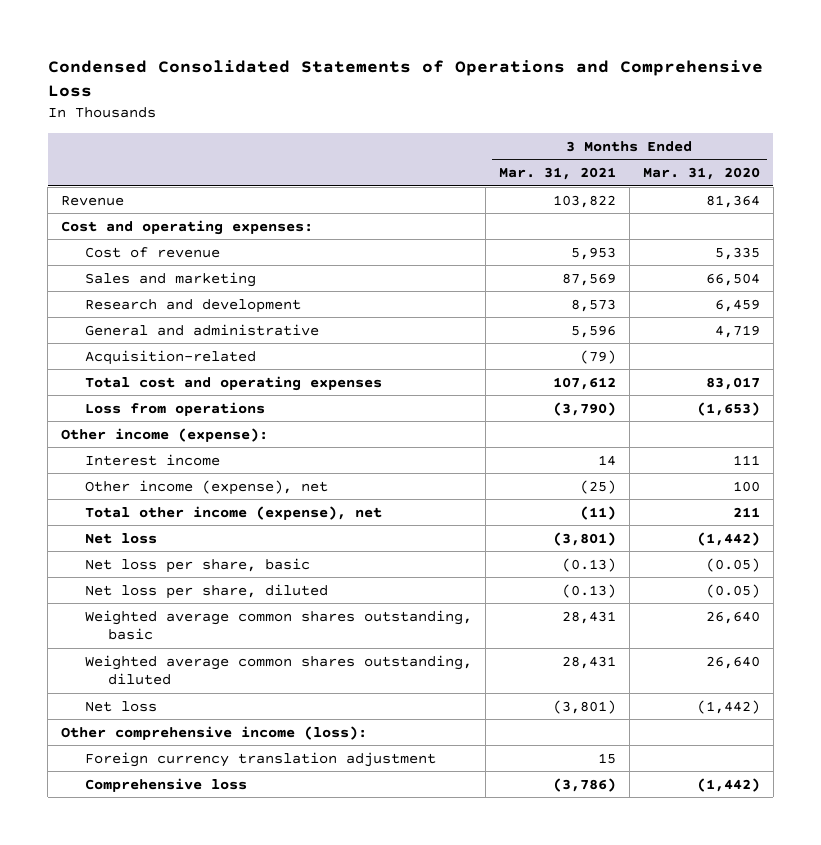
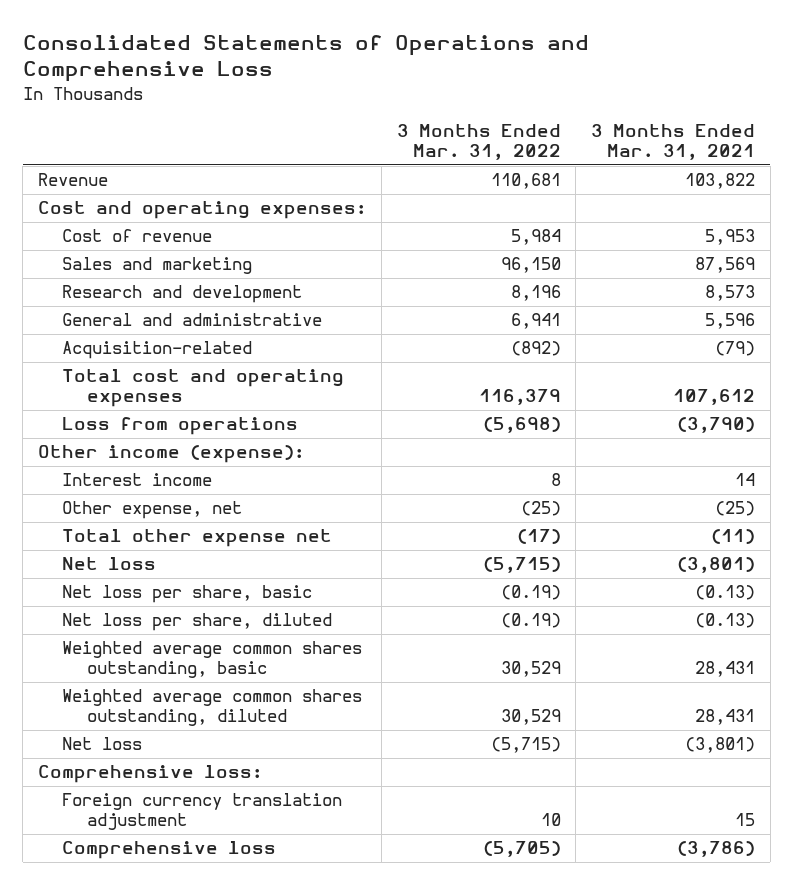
- Condensed Consolidated Statements of Operations and Comprehensive Loss
+ Consolidated Statements of Operations and Comprehensive Loss
- | 3 Months Ended Mar. 31, 2021 | 3 Months Ended Mar. 31, 2020
+ | 3 Months Ended Mar. 31, 2022 | 3 Months Ended Mar. 31, 2021
- Other income (expense), net | (25) | 100
- Total other income (expense), net | (11) | 211
+ Other expense, net | (25) | (25)
+ Total other expense net | (17) | (11)
- Other comprehensive income (loss):
+ Comprehensive loss:

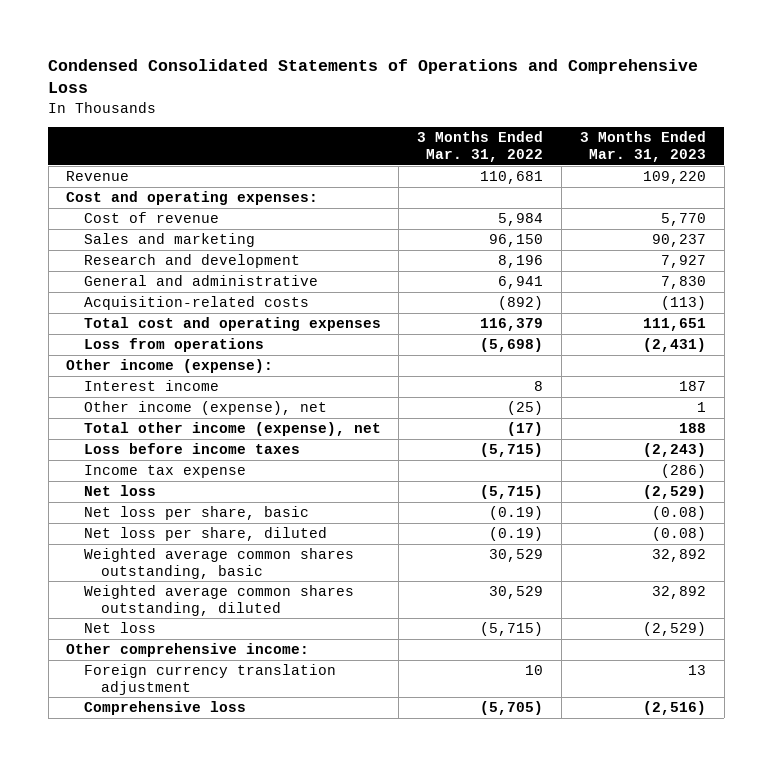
- Consolidated Statements of Operations and Comprehensive Loss
+ Condensed Consolidated Statements of Operations and Comprehensive Loss
- | 3 Months Ended Mar. 31, 2022 | 3 Months Ended Mar. 31, 2021
+ | 3 Months Ended Mar. 31, 2022 | 3 Months Ended Mar. 31, 2023
- Acquisition-related | (892) | (79)
+ Acquisition-related costs | (892) | (113)
- Other expense, net | (25) | (25)
- Total other expense net | (17) | (11)
+ Other income (expense), net | (25) | 1
+ Total other income (expense), net | (17) | 188
+ Loss before income taxes | (5,715) | (2,243)
+ Income tax expense | | (286)
- Comprehensive loss:
+ Other comprehensive income:

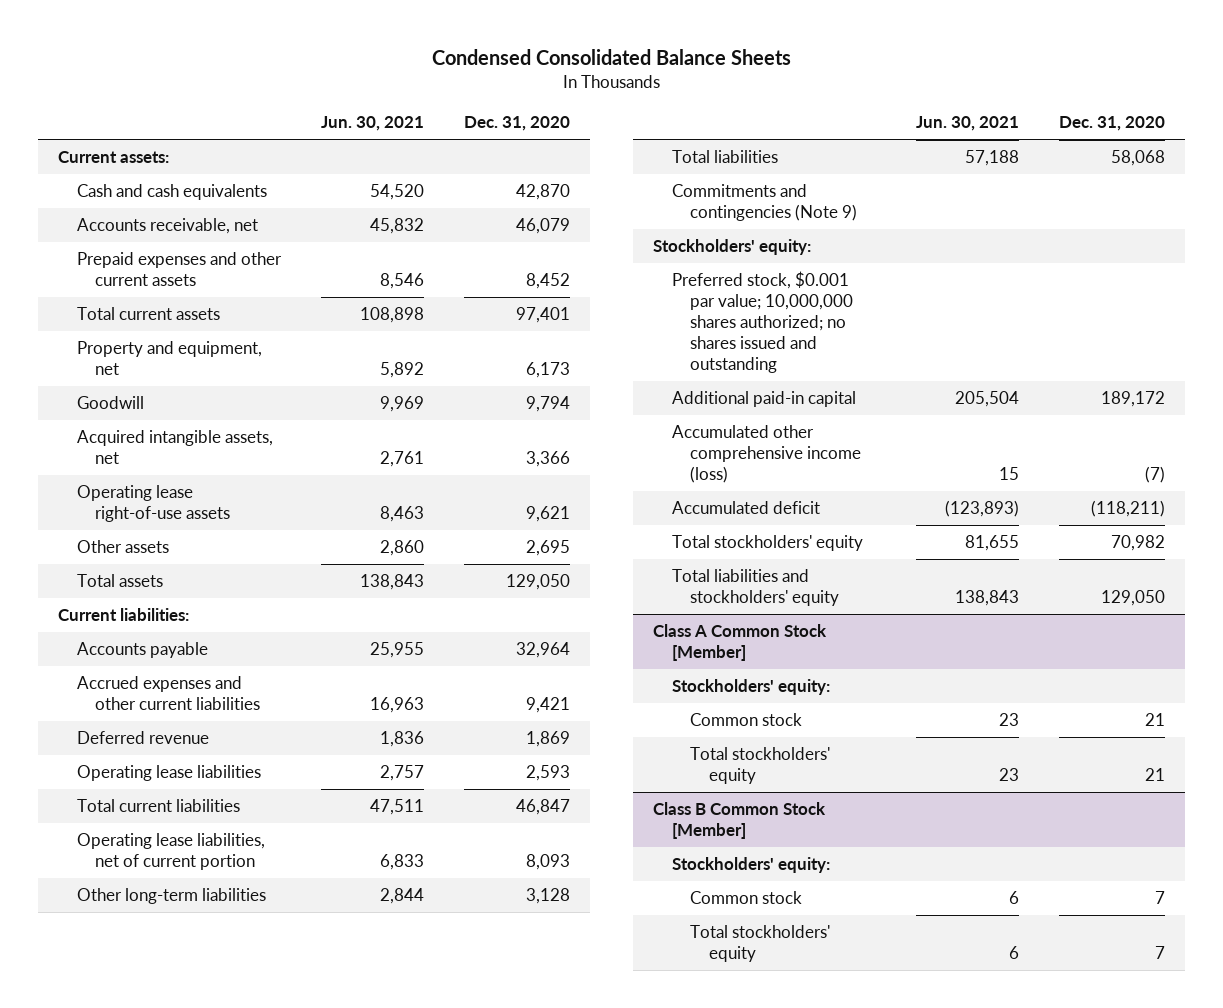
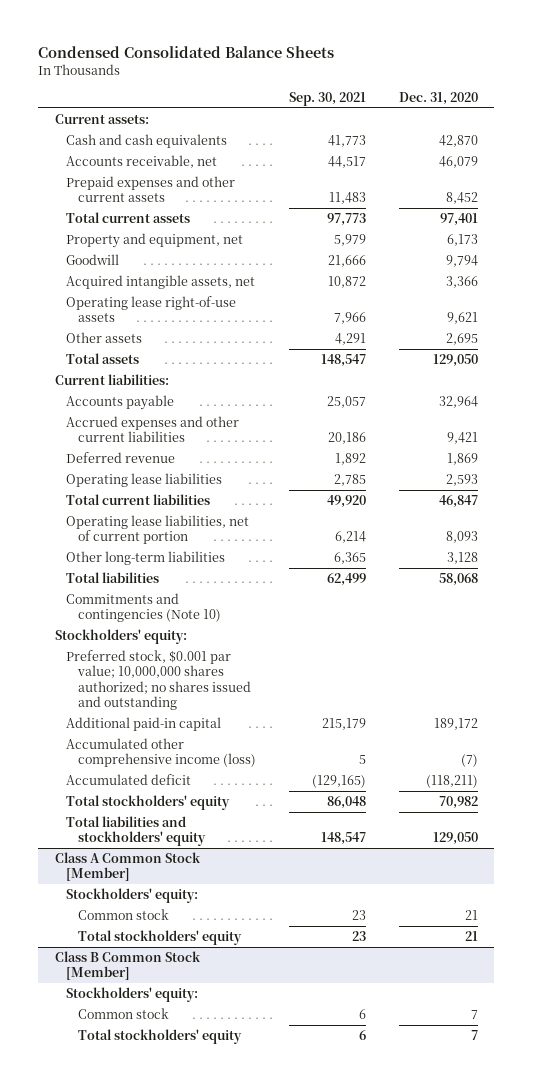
- | Jun. 30, 2021 | Dec. 31, 2020
+ | Sep. 30, 2021 | Dec. 31, 2020
- Commitments and contingencies (Note 9)
+ Commitments and contingencies (Note 10)

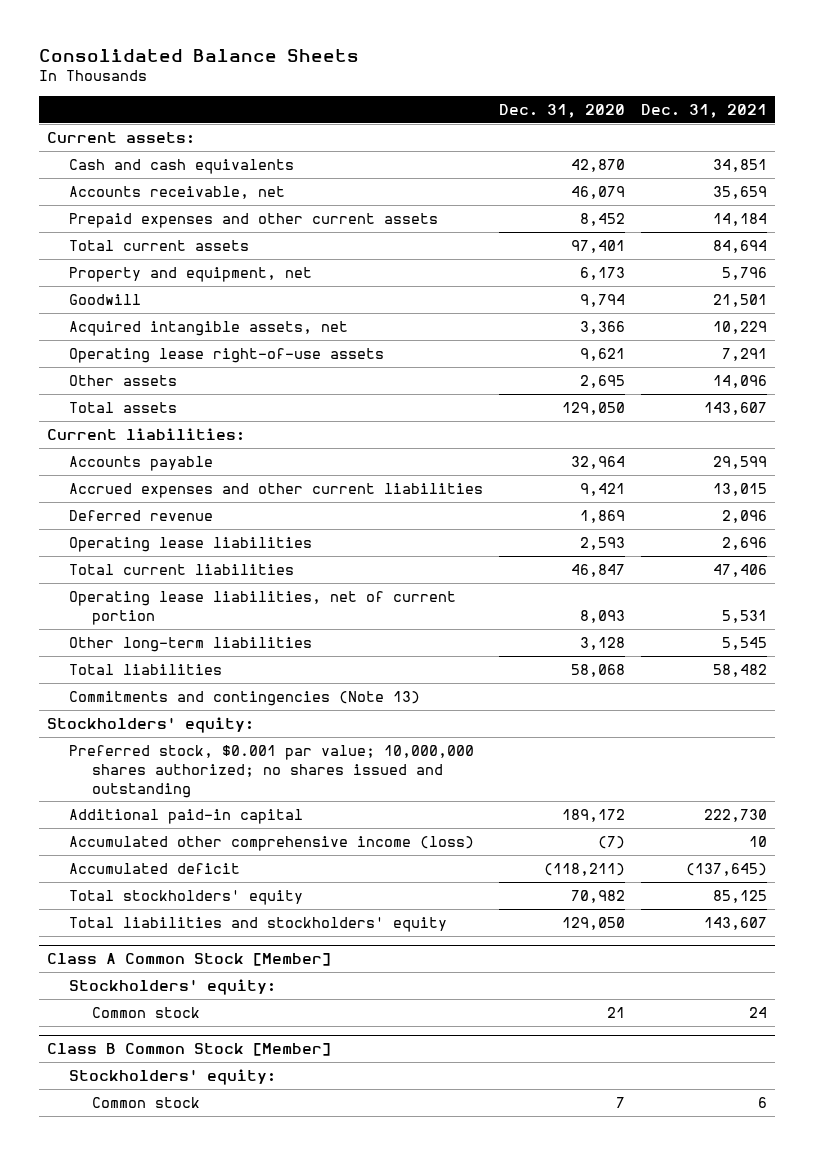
- Condensed Consolidated Balance Sheets
+ Consolidated Balance Sheets
- | Sep. 30, 2021 | Dec. 31, 2020
+ | Dec. 31, 2020 | Dec. 31, 2021
- Commitments and contingencies (Note 10)
+ Commitments and contingencies (Note 13)
@ Class A Common Stock [Member]
- Total stockholders' equity | 23 | 21
@ Class B Common Stock [Member]
- Total stockholders' equity | 6 | 7

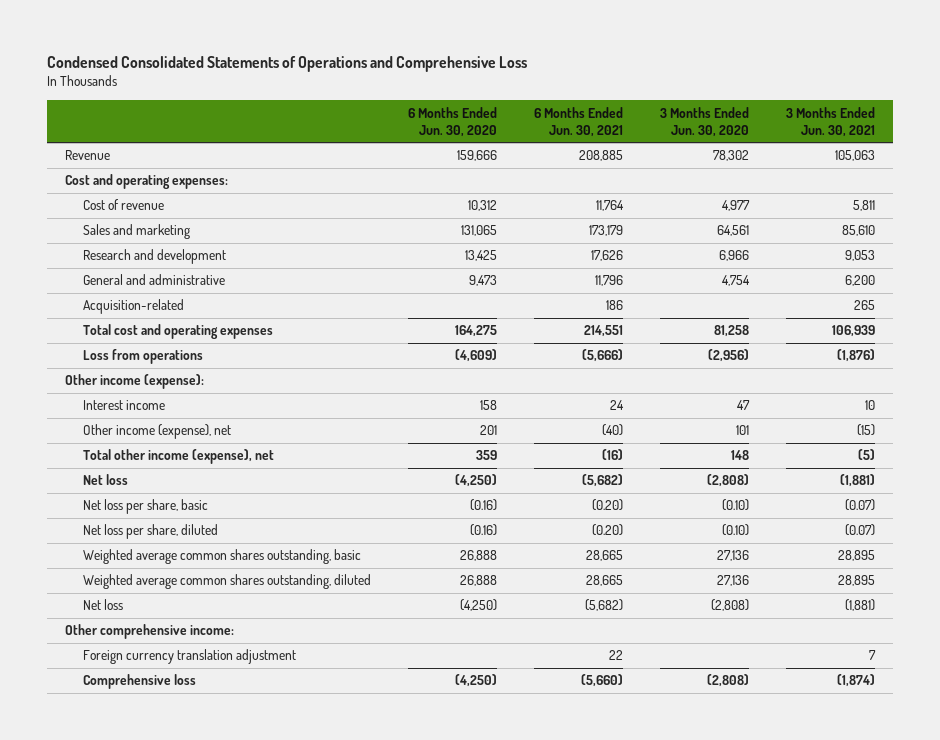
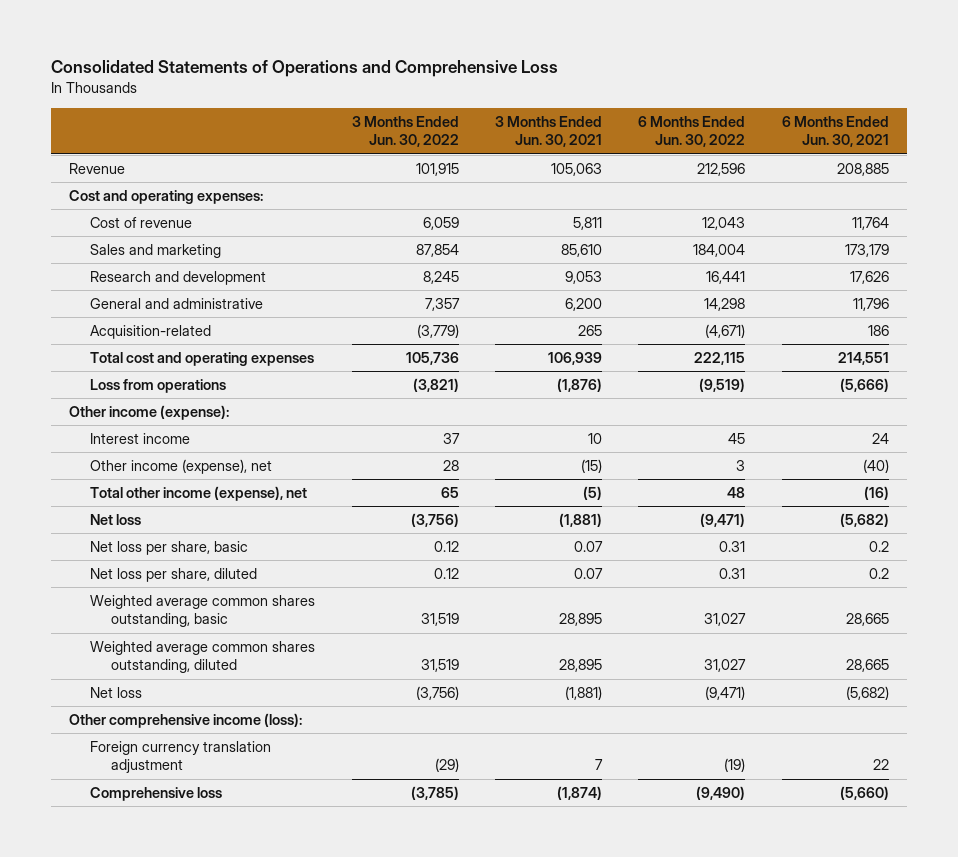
- Condensed Consolidated Statements of Operations and Comprehensive Loss
+ Consolidated Statements of Operations and Comprehensive Loss
- | 6 Months Ended Jun. 30, 2020 | 6 Months Ended Jun. 30, 2021 | 3 Months Ended Jun. 30, 2020 | 3 Months Ended Jun. 30, 2021
+ | 3 Months Ended Jun. 30, 2022 | 3 Months Ended Jun. 30, 2021 | 6 Months Ended Jun. 30, 2022 | 6 Months Ended Jun. 30, 2021
- Net loss per share, basic | (0.16) | (0.20) | (0.10) | (0.07)
- Net loss per share, diluted | (0.16) | (0.20) | (0.10) | (0.07)
+ Net loss per share, basic | 0.12 | 0.07 | 0.31 | 0.2
+ Net loss per share, diluted | 0.12 | 0.07 | 0.31 | 0.2
- Other comprehensive income:
+ Other comprehensive income (loss):

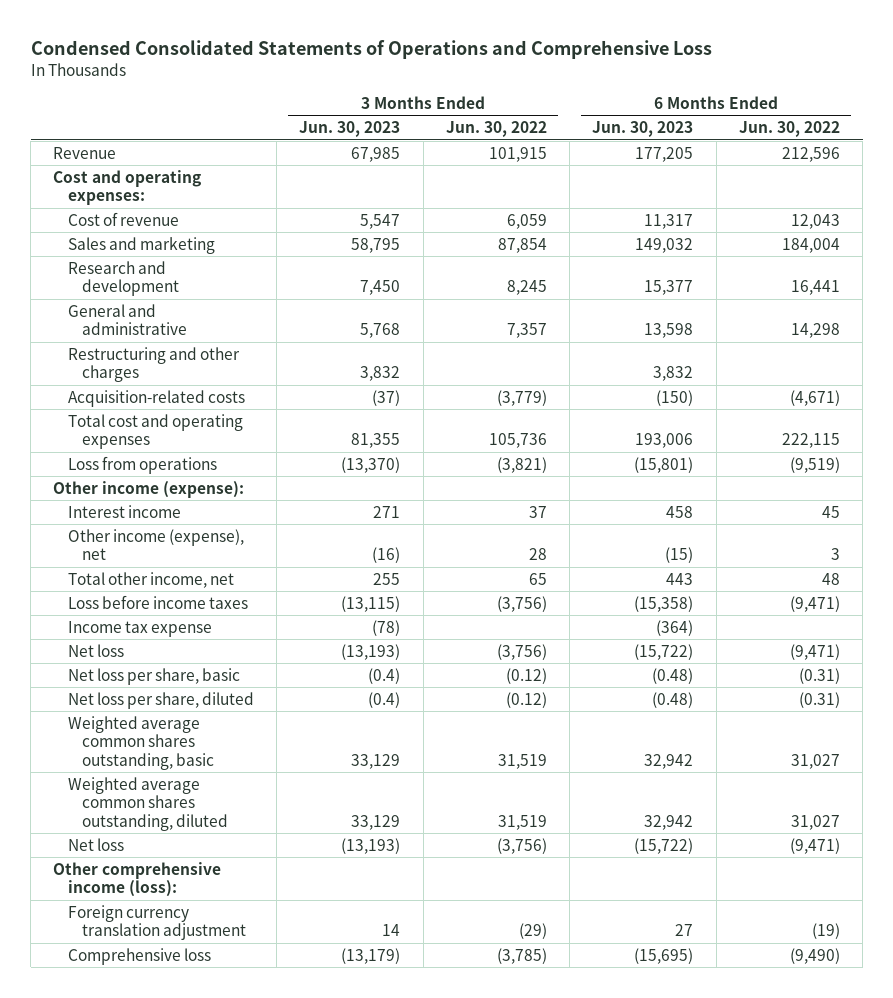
- Consolidated Statements of Operations and Comprehensive Loss
+ Condensed Consolidated Statements of Operations and Comprehensive Loss
- | 3 Months Ended Jun. 30, 2022 | 3 Months Ended Jun. 30, 2021 | 6 Months Ended Jun. 30, 2022 | 6 Months Ended Jun. 30, 2021
+ | 3 Months Ended Jun. 30, 2023 | 3 Months Ended Jun. 30, 2022 | 6 Months Ended Jun. 30, 2023 | 6 Months Ended Jun. 30, 2022
- Acquisition-related | (3,779) | 265 | (4,671) | 186
+ Restructuring and other charges | 3,832 | | 3,832 |
+ Acquisition-related costs | (37) | (3,779) | (150) | (4,671)
- Total other income (expense), net | 65 | (5) | 48 | (16)
+ Total other income, net | 255 | 65 | 443 | 48
+ Loss before income taxes | (13,115) | (3,756) | (15,358) | (9,471)
+ Income tax expense | (78) | | (364) |
- Net loss per share, basic | 0.12 | 0.07 | 0.31 | 0.2
- Net loss per share, diluted | 0.12 | 0.07 | 0.31 | 0.2
+ Net loss per share, basic | (0.4) | (0.12) | (0.48) | (0.31)
+ Net loss per share, diluted | (0.4) | (0.12) | (0.48) | (0.31)

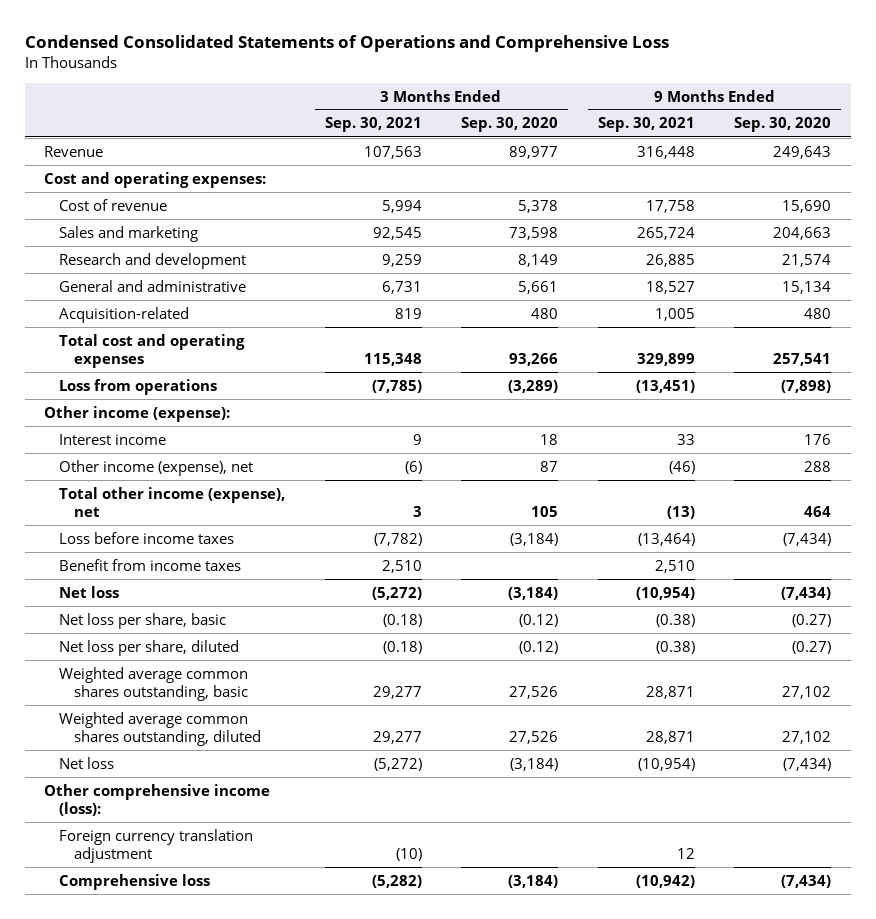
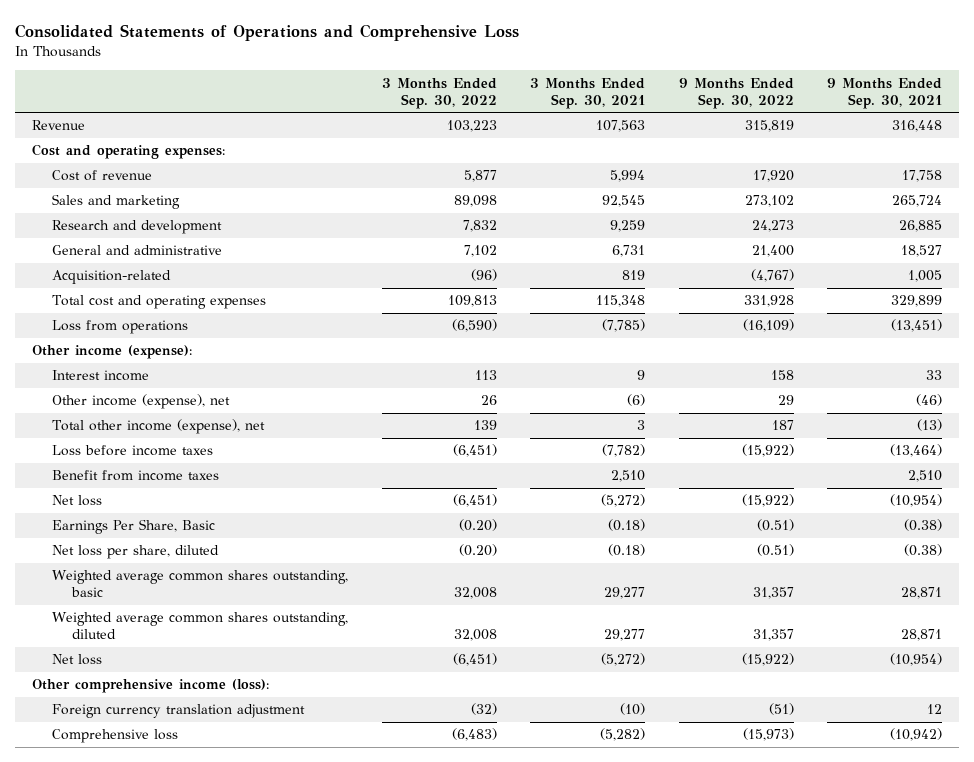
- Condensed Consolidated Statements of Operations and Comprehensive Loss
+ Consolidated Statements of Operations and Comprehensive Loss
- | 3 Months Ended Sep. 30, 2021 | 3 Months Ended Sep. 30, 2020 | 9 Months Ended Sep. 30, 2021 | 9 Months Ended Sep. 30, 2020
+ | 3 Months Ended Sep. 30, 2022 | 3 Months Ended Sep. 30, 2021 | 9 Months Ended Sep. 30, 2022 | 9 Months Ended Sep. 30, 2021
- Net loss per share, basic | (0.18) | (0.12) | (0.38) | (0.27)
+ Earnings Per Share, Basic | (0.20) | (0.18) | (0.51) | (0.38)

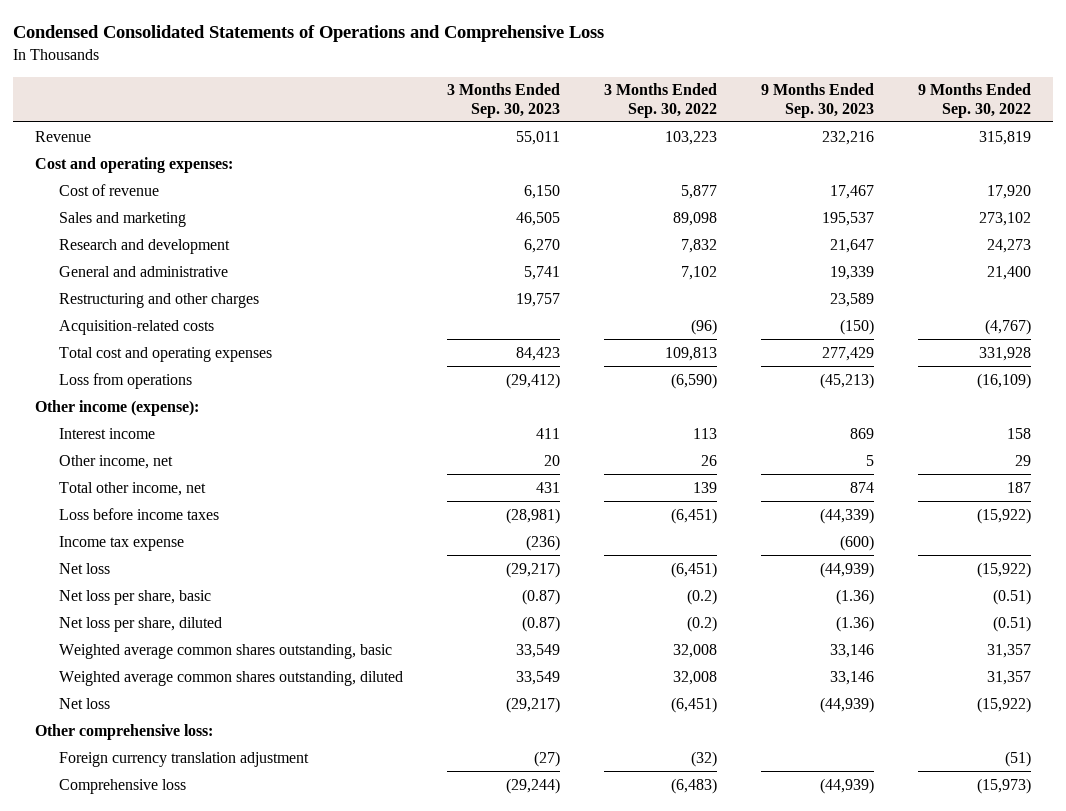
- Consolidated Statements of Operations and Comprehensive Loss
+ Condensed Consolidated Statements of Operations and Comprehensive Loss
- | 3 Months Ended Sep. 30, 2022 | 3 Months Ended Sep. 30, 2021 | 9 Months Ended Sep. 30, 2022 | 9 Months Ended Sep. 30, 2021
+ | 3 Months Ended Sep. 30, 2023 | 3 Months Ended Sep. 30, 2022 | 9 Months Ended Sep. 30, 2023 | 9 Months Ended Sep. 30, 2022
- Acquisition-related | (96) | 819 | (4,767) | 1,005
+ Restructuring and other charges | 19,757 | | 23,589 |
+ Acquisition-related costs | | (96) | (150) | (4,767)
- Other income (expense), net | 26 | (6) | 29 | (46)
- Total other income (expense), net | 139 | 3 | 187 | (13)
+ Other income, net | 20 | 26 | 5 | 29
+ Total other income, net | 431 | 139 | 874 | 187
- Benefit from income taxes | | 2,510 | | 2,510
+ Income tax expense | (236) | | (600) |
- Earnings Per Share, Basic | (0.20) | (0.18) | (0.51) | (0.38)
- Net loss per share, diluted | (0.20) | (0.18) | (0.51) | (0.38)
+ Net loss per share, basic | (0.87) | (0.2) | (1.36) | (0.51)
+ Net loss per share, diluted | (0.87) | (0.2) | (1.36) | (0.51)
- Other comprehensive income (loss):
+ Other comprehensive loss:

